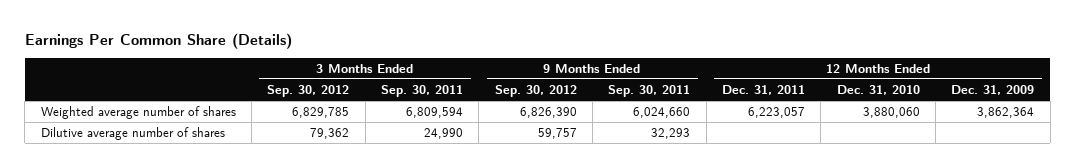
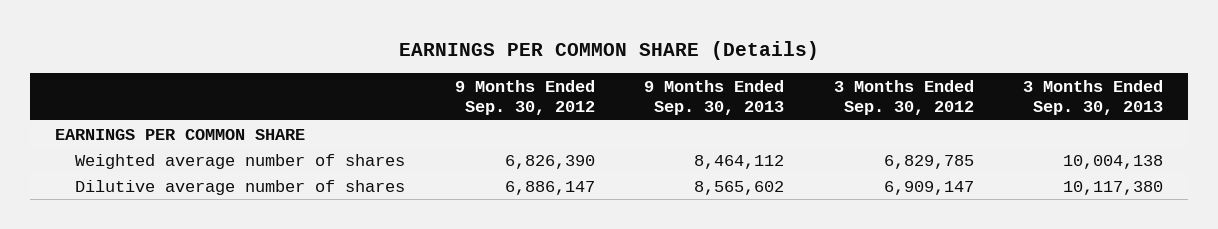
- Earnings Per Common Share (Details)
+ EARNINGS PER COMMON SHARE (Details)
- | 3 Months Ended Sep. 30, 2012 | 3 Months Ended Sep. 30, 2011 | 9 Months Ended Sep. 30, 2012 | 9 Months Ended Sep. 30, 2011 | 12 Months Ended Dec. 31, 2011 | 12 Months Ended Dec. 31, 2010 | 12 Months Ended Dec. 31, 2009
+ | 9 Months Ended Sep. 30, 2012 | 9 Months Ended Sep. 30, 2013 | 3 Months Ended Sep. 30, 2012 | 3 Months Ended Sep. 30, 2013
+ EARNINGS PER COMMON SHARE
- Dilutive average number of shares | 79,362 | 24,990 | 59,757 | 32,293 | | |
+ Dilutive average number of shares | 6,886,147 | 8,565,602 | 6,909,147 | 10,117,380

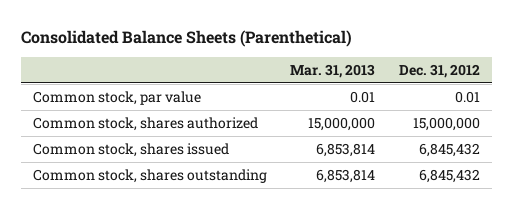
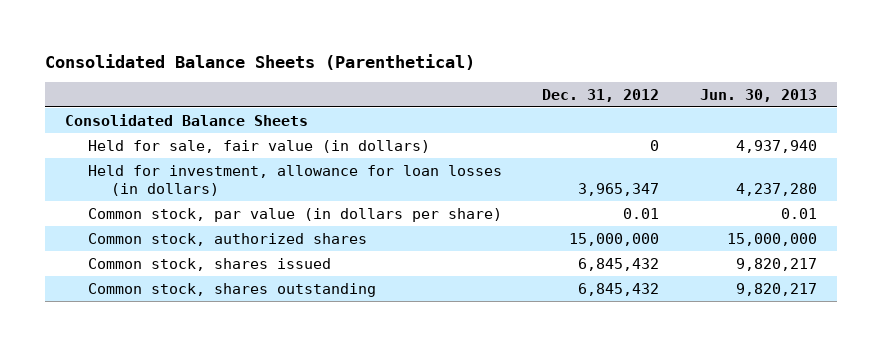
- | Mar. 31, 2013 | Dec. 31, 2012
+ | Dec. 31, 2012 | Jun. 30, 2013
- Common stock, par value | 0.01 | 0.01
- Common stock, shares authorized | 15,000,000 | 15,000,000
+ Consolidated Balance Sheets
+ Held for sale, fair value (in dollars) | 0 | 4,937,940
+ Held for investment, allowance for loan losses (in dollars) | 3,965,347 | 4,237,280
+ Common stock, par value (in dollars per share) | 0.01 | 0.01
+ Common stock, authorized shares | 15,000,000 | 15,000,000

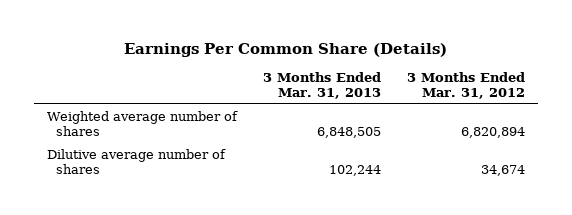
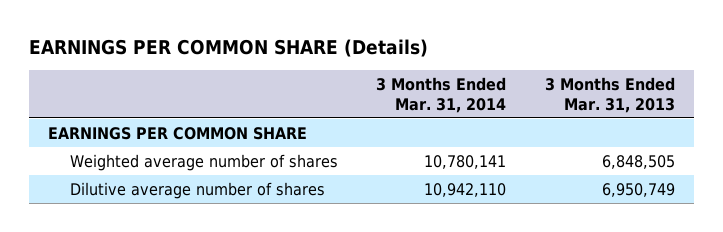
- Earnings Per Common Share (Details)
+ EARNINGS PER COMMON SHARE (Details)
- | 3 Months Ended Mar. 31, 2013 | 3 Months Ended Mar. 31, 2012
+ | 3 Months Ended Mar. 31, 2014 | 3 Months Ended Mar. 31, 2013
+ EARNINGS PER COMMON SHARE
- Dilutive average number of shares | 102,244 | 34,674
+ Dilutive average number of shares | 10,942,110 | 6,950,749

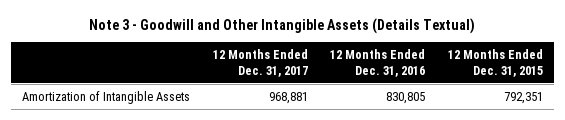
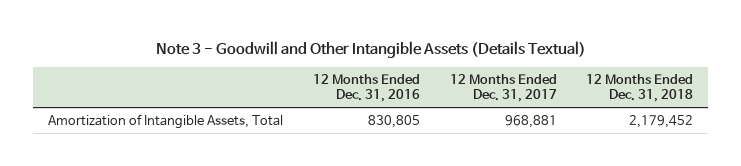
- | 12 Months Ended Dec. 31, 2017 | 12 Months Ended Dec. 31, 2016 | 12 Months Ended Dec. 31, 2015
+ | 12 Months Ended Dec. 31, 2016 | 12 Months Ended Dec. 31, 2017 | 12 Months Ended Dec. 31, 2018
- Amortization of Intangible Assets | 968,881 | 830,805 | 792,351
+ Amortization of Intangible Assets, Total | 830,805 | 968,881 | 2,179,452

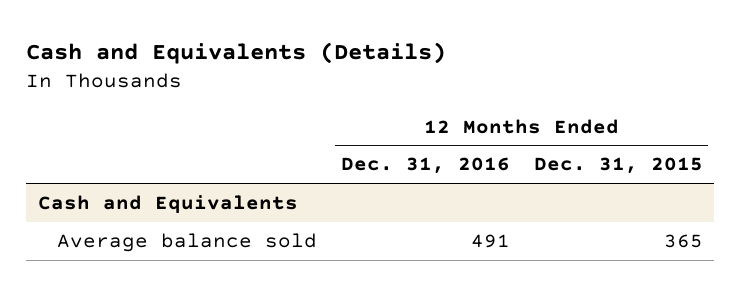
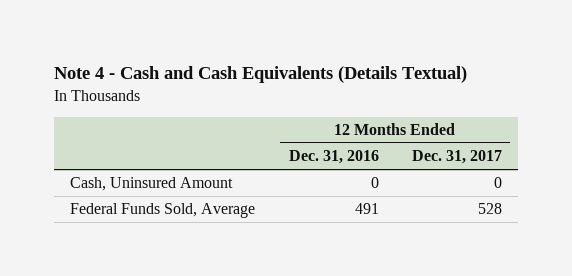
- Cash and Equivalents (Details)
+ Note 4 - Cash and Cash Equivalents (Details Textual)
- | 12 Months Ended Dec. 31, 2016 | 12 Months Ended Dec. 31, 2015
+ | 12 Months Ended Dec. 31, 2016 | 12 Months Ended Dec. 31, 2017
- Cash and Equivalents
- Average balance sold | 491 | 365
+ Cash, Uninsured Amount | 0 | 0
+ Federal Funds Sold, Average | 491 | 528

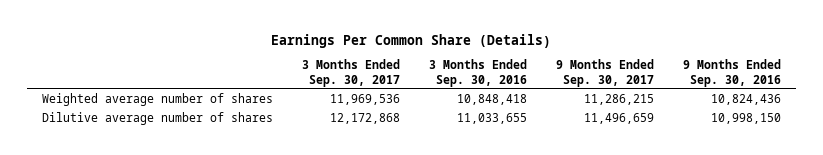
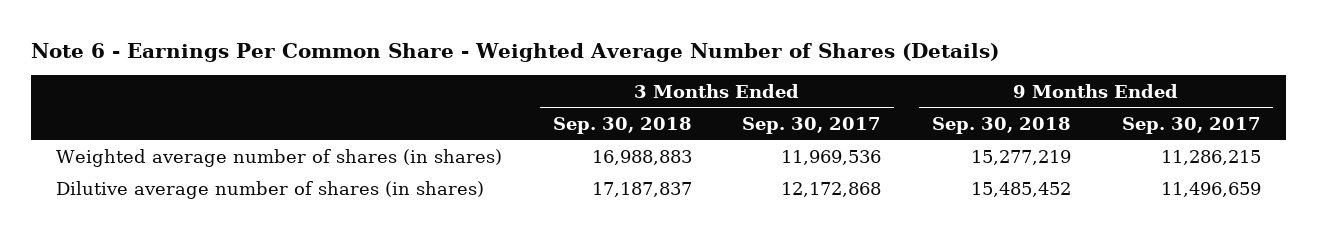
- Earnings Per Common Share (Details)
+ Note 6 - Earnings Per Common Share - Weighted Average Number of Shares (Details)
- | 3 Months Ended Sep. 30, 2017 | 3 Months Ended Sep. 30, 2016 | 9 Months Ended Sep. 30, 2017 | 9 Months Ended Sep. 30, 2016
+ | 3 Months Ended Sep. 30, 2018 | 3 Months Ended Sep. 30, 2017 | 9 Months Ended Sep. 30, 2018 | 9 Months Ended Sep. 30, 2017
- Weighted average number of shares | 11,969,536 | 10,848,418 | 11,286,215 | 10,824,436
- Dilutive average number of shares | 12,172,868 | 11,033,655 | 11,496,659 | 10,998,150
+ Weighted average number of shares (in shares) | 16,988,883 | 11,969,536 | 15,277,219 | 11,286,215
+ Dilutive average number of shares (in shares) | 17,187,837 | 12,172,868 | 15,485,452 | 11,496,659

